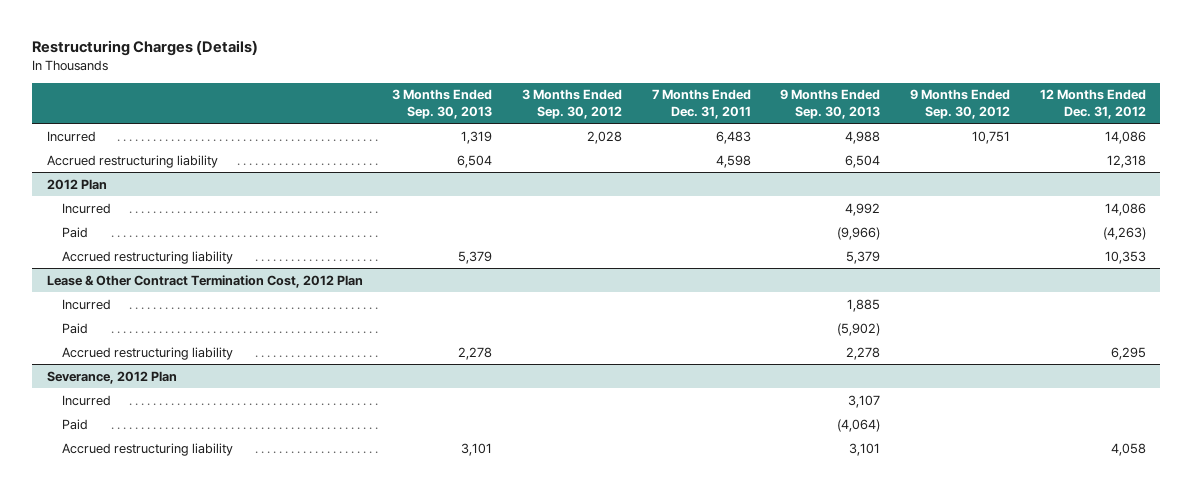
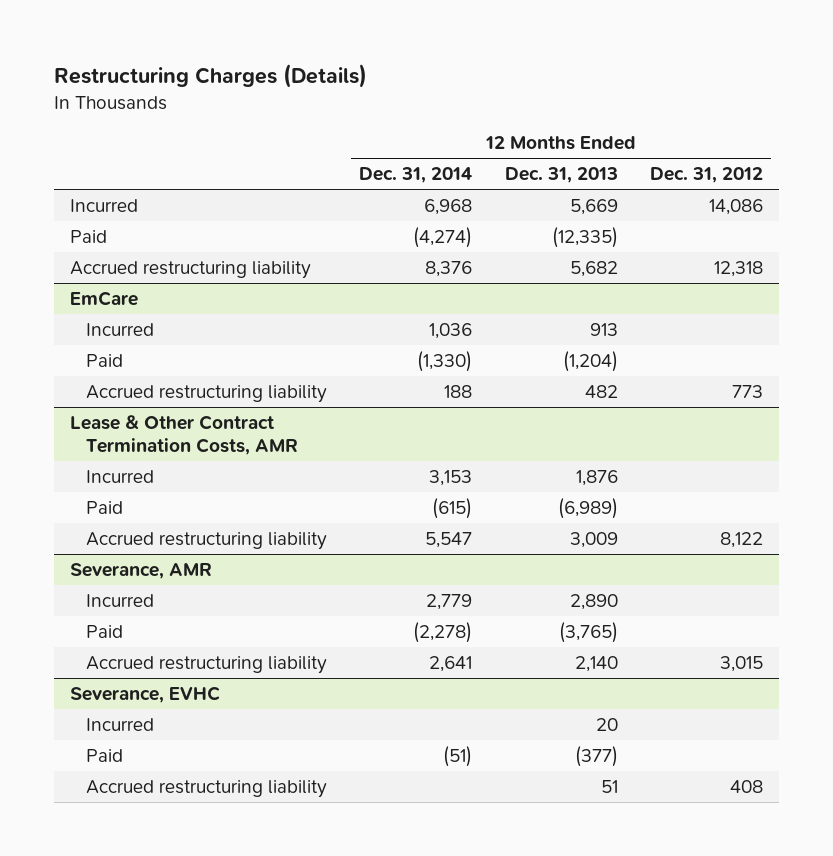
- | 3 Months Ended Sep. 30, 2013 | 3 Months Ended Sep. 30, 2012 | 7 Months Ended Dec. 31, 2011 | 9 Months Ended Sep. 30, 2013 | 9 Months Ended Sep. 30, 2012 | 12 Months Ended Dec. 31, 2012
+ | 12 Months Ended Dec. 31, 2014 | 12 Months Ended Dec. 31, 2013 | 12 Months Ended Dec. 31, 2012
+ Paid | (4,274) | (12,335) |
- 2012 Plan
- Incurred | | | | 4,992 | | 14,086
- Paid | | | | (9,966) | | (4,263)
- Accrued restructuring liability | 5,379 | | | 5,379 | | 10,353
- Lease & Other Contract Termination Cost, 2012 Plan
+ EmCare
+ Incurred | 1,036 | 913 |
+ Paid | (1,330) | (1,204) |
+ Accrued restructuring liability | 188 | 482 | 773
+ Lease & Other Contract Termination Costs, AMR
- Accrued restructuring liability | 2,278 | | | 2,278 | | 6,295
- Severance, 2012 Plan
- Incurred | | | | 3,107 | |
- Paid | | | | (4,064) | |
- Accrued restructuring liability | 3,101 | | | 3,101 | | 4,058
+ Accrued restructuring liability | 5,547 | 3,009 | 8,122
+ Severance, AMR
+ Incurred | 2,779 | 2,890 |
+ Paid | (2,278) | (3,765) |
+ Accrued restructuring liability | 2,641 | 2,140 | 3,015
+ Severance, EVHC
+ Incurred | | 20 |
+ Paid | (51) | (377) |
+ Accrued restructuring liability | | 51 | 408

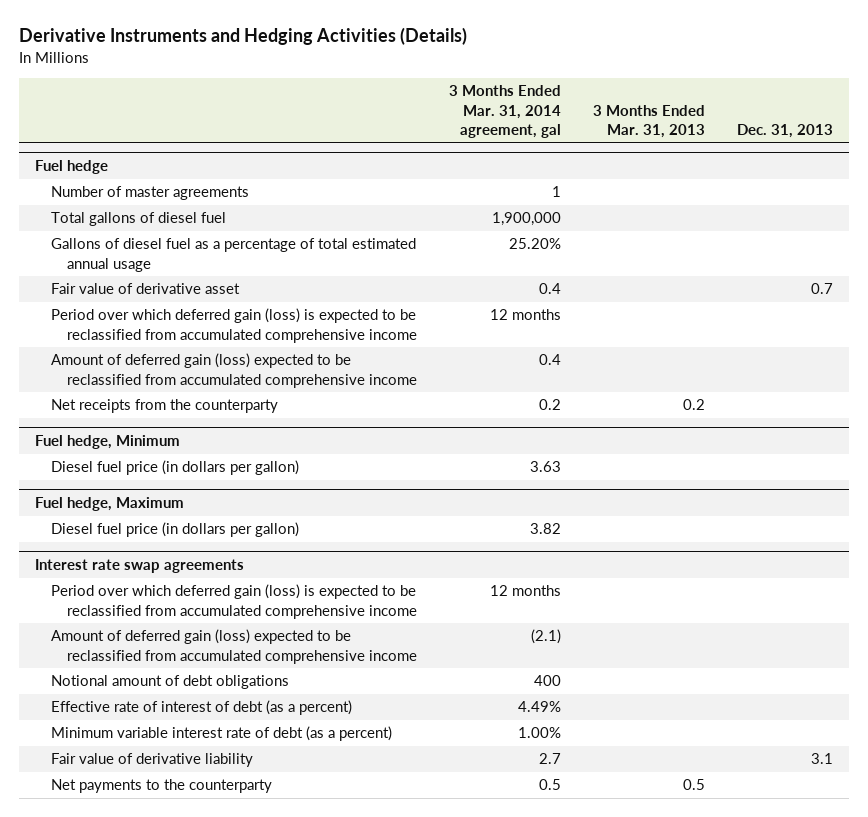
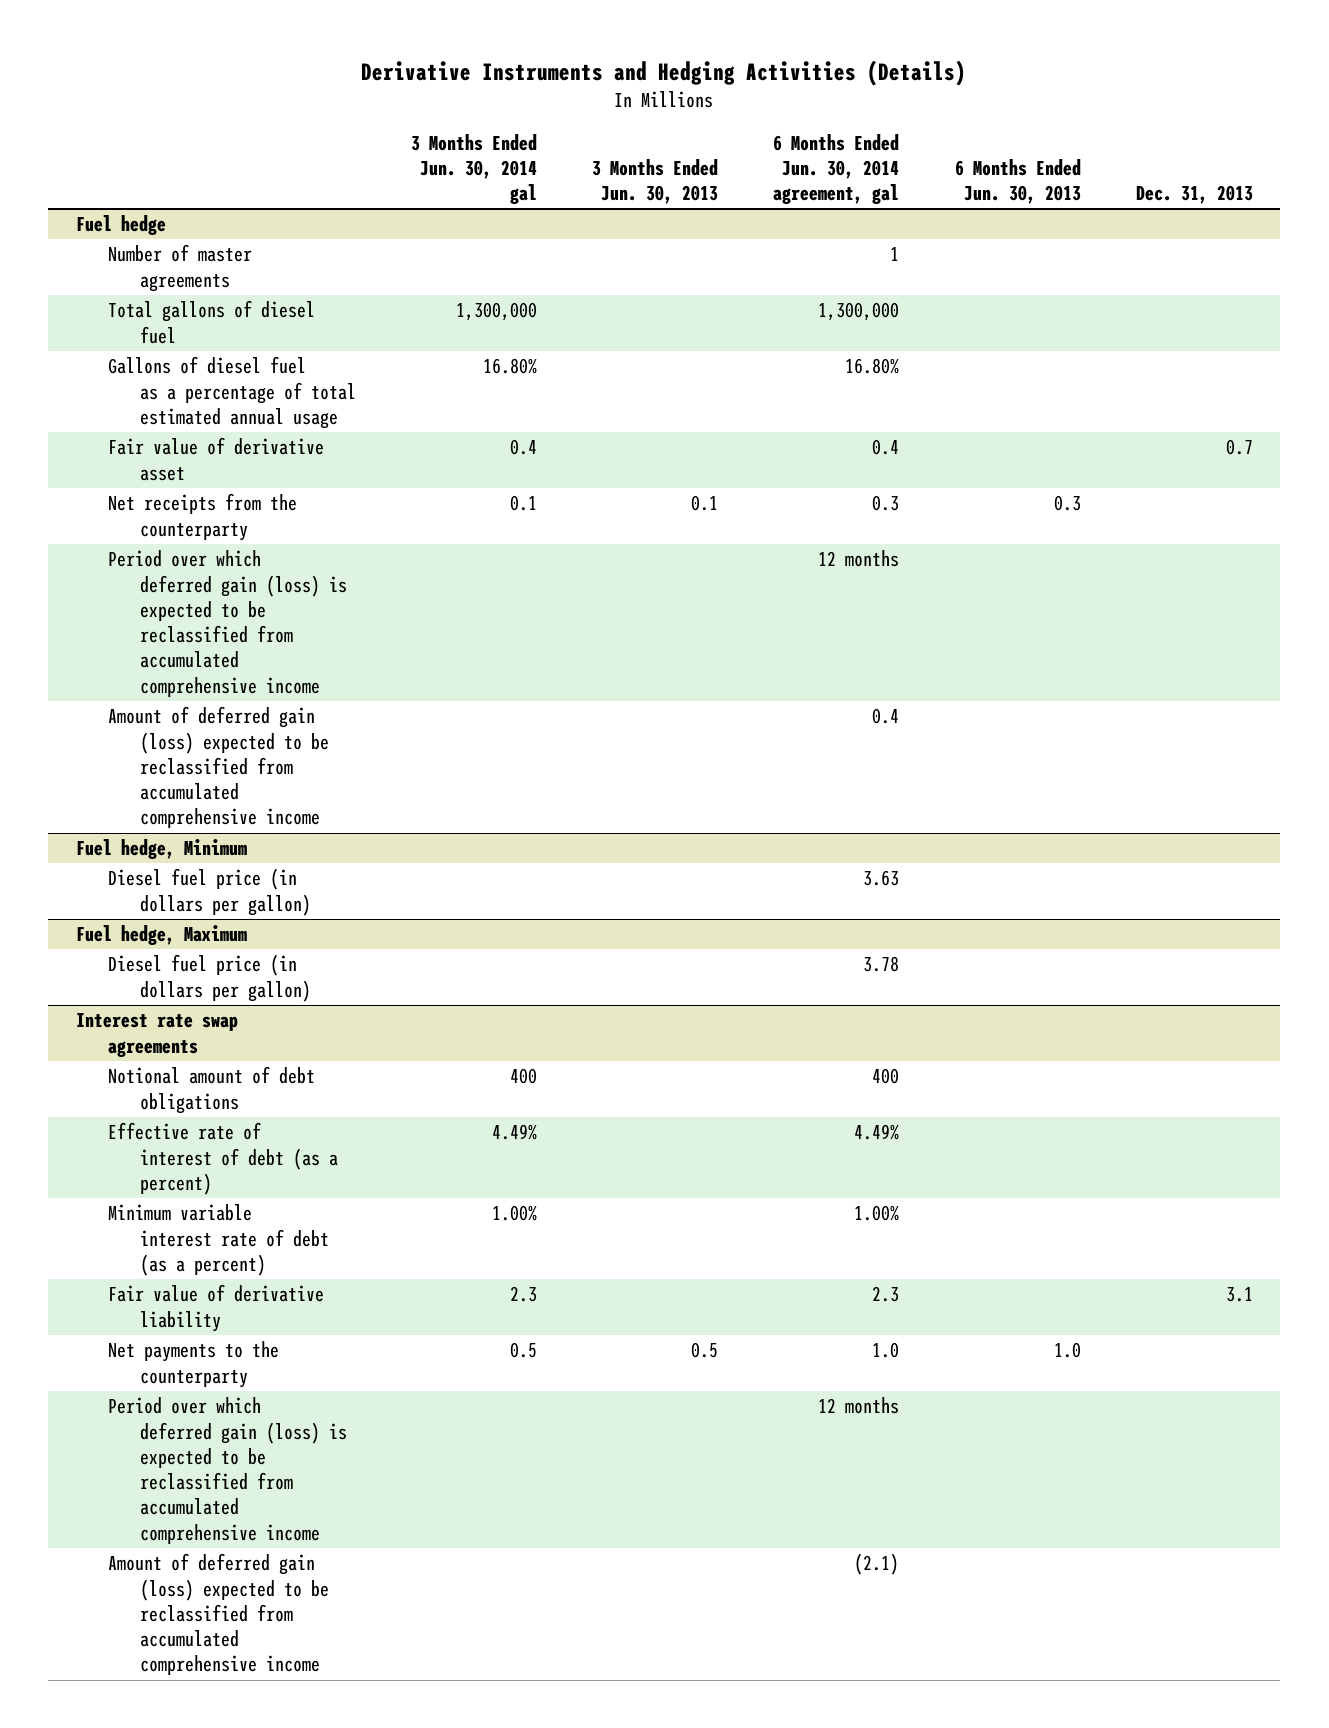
- | 3 Months Ended Mar. 31, 2014 agreement, gal | 3 Months Ended Mar. 31, 2013 | Dec. 31, 2013
+ | 3 Months Ended Jun. 30, 2014 gal | 3 Months Ended Jun. 30, 2013 | 6 Months Ended Jun. 30, 2014 agreement, gal | 6 Months Ended Jun. 30, 2013 | Dec. 31, 2013
@ Fuel hedge
moved up: Net receipts from the counterparty | 0.1 | 0.1 | 0.3 | 0.3 |
@ Interest rate swap agreements
moved down: Period over which deferred gain (loss) is expected to be reclassified from accumulated comprehensive income | | | 12 months | |
moved down: Amount of deferred gain (loss) expected to be reclassified from accumulated comprehensive income | | | (2.1) | |

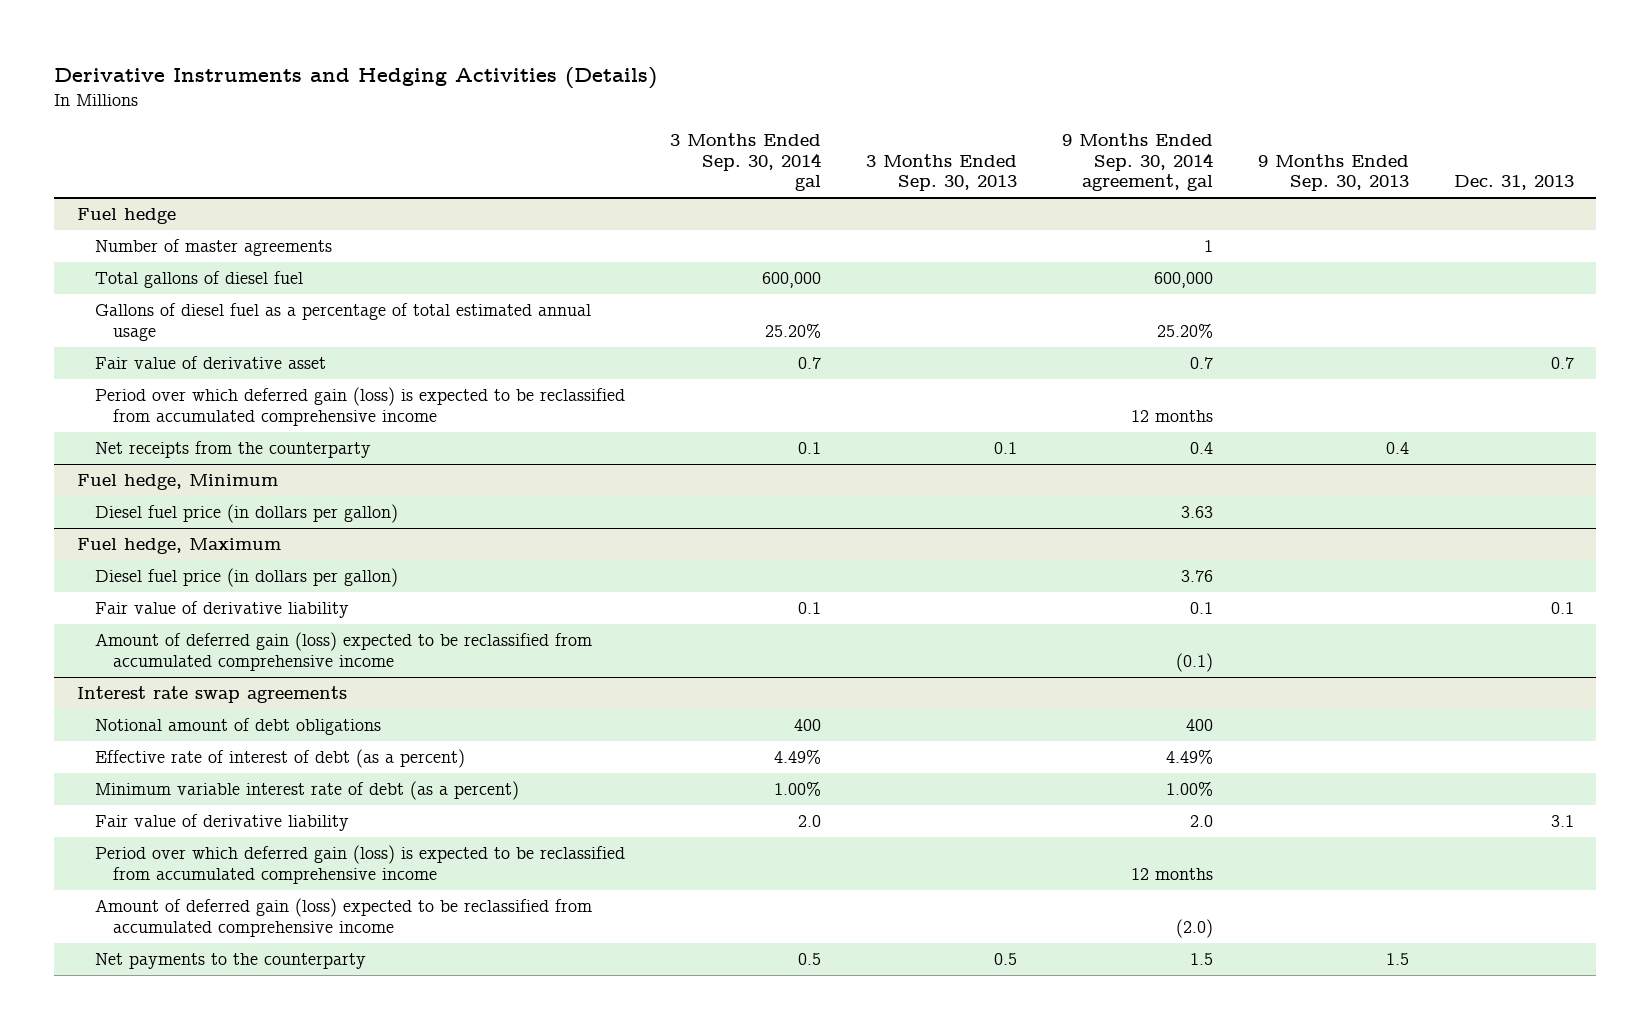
- | 3 Months Ended Jun. 30, 2014 gal | 3 Months Ended Jun. 30, 2013 | 6 Months Ended Jun. 30, 2014 agreement, gal | 6 Months Ended Jun. 30, 2013 | Dec. 31, 2013
+ | 3 Months Ended Sep. 30, 2014 gal | 3 Months Ended Sep. 30, 2013 | 9 Months Ended Sep. 30, 2014 agreement, gal | 9 Months Ended Sep. 30, 2013 | Dec. 31, 2013
@ Fuel hedge
- Amount of deferred gain (loss) expected to be reclassified from accumulated comprehensive income | | | 0.4 | |
moved down: Net receipts from the counterparty | 0.1 | 0.1 | 0.4 | 0.4 |
@ Fuel hedge, Maximum
+ Fair value of derivative liability | 0.1 | | 0.1 | | 0.1
+ Amount of deferred gain (loss) expected to be reclassified from accumulated comprehensive income | | | (0.1) | |
@ Interest rate swap agreements
moved down: Net payments to the counterparty | 0.5 | 0.5 | 1.5 | 1.5 |

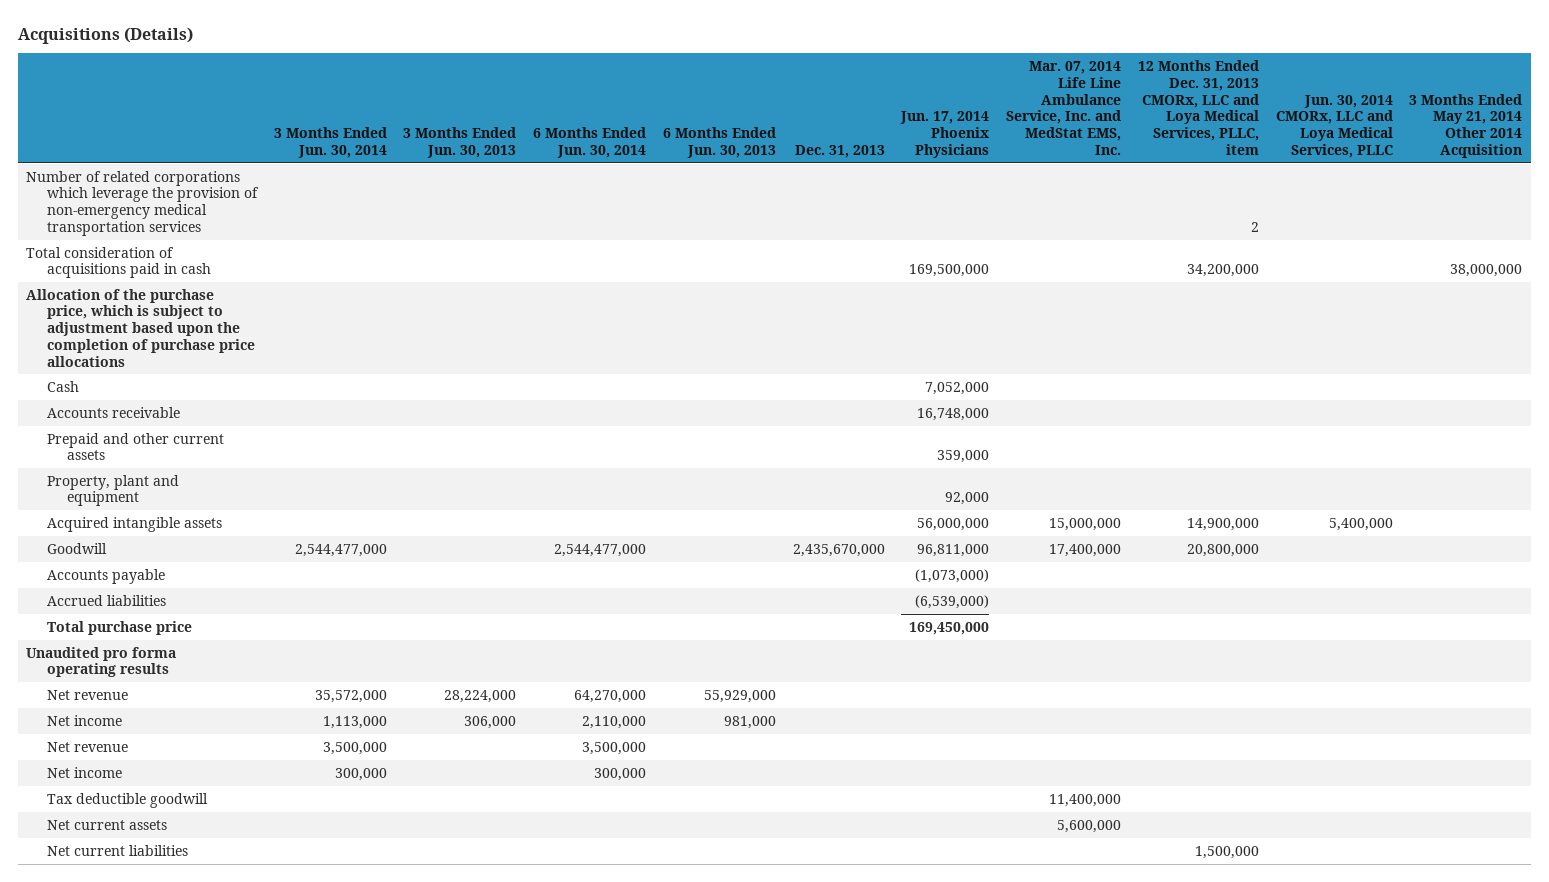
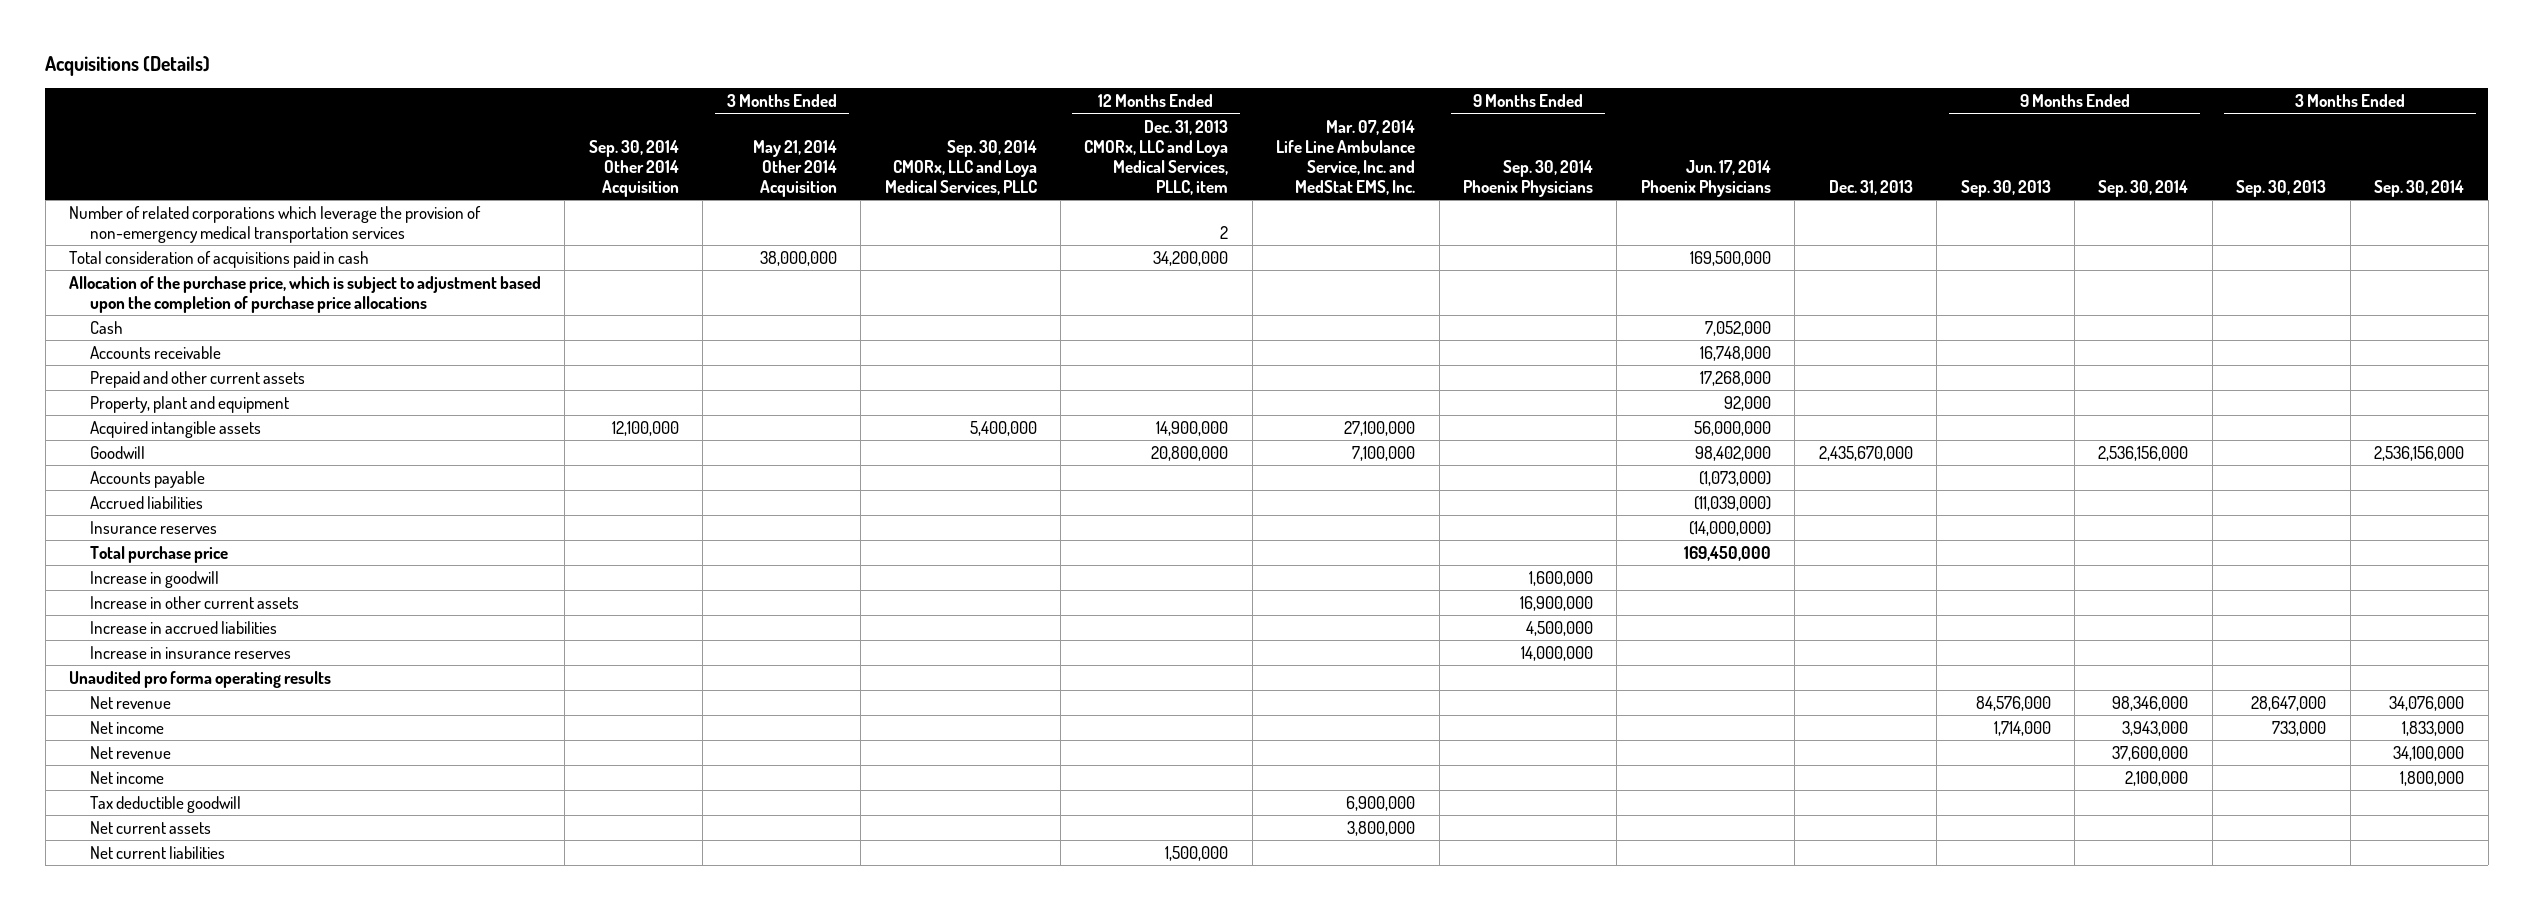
- | 3 Months Ended Jun. 30, 2014 | 3 Months Ended Jun. 30, 2013 | 6 Months Ended Jun. 30, 2014 | 6 Months Ended Jun. 30, 2013 | Dec. 31, 2013 | Jun. 17, 2014 Phoenix Physicians | Mar. 07, 2014 Life Line Ambulance Service, Inc. and MedStat EMS, Inc. | 12 Months Ended Dec. 31, 2013 CMORx, LLC and Loya Medical Services, PLLC, item | Jun. 30, 2014 CMORx, LLC and Loya Medical Services, PLLC | 3 Months Ended May 21, 2014 Other 2014 Acquisition
+ | Sep. 30, 2014 Other 2014 Acquisition | 3 Months Ended May 21, 2014 Other 2014 Acquisition | Sep. 30, 2014 CMORx, LLC and Loya Medical Services, PLLC | 12 Months Ended Dec. 31, 2013 CMORx, LLC and Loya Medical Services, PLLC, item | Mar. 07, 2014 Life Line Ambulance Service, Inc. and MedStat EMS, Inc. | 9 Months Ended Sep. 30, 2014 Phoenix Physicians | Jun. 17, 2014 Phoenix Physicians | Dec. 31, 2013 | 9 Months Ended Sep. 30, 2013 | 9 Months Ended Sep. 30, 2014 | 3 Months Ended Sep. 30, 2013 | 3 Months Ended Sep. 30, 2014
- Prepaid and other current assets | | | | | | 359,000 | | | |
+ Prepaid and other current assets | | | | | | | 17,268,000 | | | | |
- Acquired intangible assets | | | | | | 56,000,000 | 15,000,000 | 14,900,000 | 5,400,000 |
- Goodwill | 2,544,477,000 | | 2,544,477,000 | | 2,435,670,000 | 96,811,000 | 17,400,000 | 20,800,000 | |
+ Acquired intangible assets | 12,100,000 | | 5,400,000 | 14,900,000 | 27,100,000 | | 56,000,000 | | | | |
+ Goodwill | | | | 20,800,000 | 7,100,000 | | 98,402,000 | 2,435,670,000 | | 2,536,156,000 | | 2,536,156,000
- Accrued liabilities | | | | | | (6,539,000) | | | |
+ Accrued liabilities | | | | | | | (11,039,000) | | | | |
+ Insurance reserves | | | | | | | (14,000,000) | | | | |
+ Increase in goodwill | | | | | | 1,600,000 | | | | | |
+ Increase in other current assets | | | | | | 16,900,000 | | | | | |
+ Increase in accrued liabilities | | | | | | 4,500,000 | | | | | |
+ Increase in insurance reserves | | | | | | 14,000,000 | | | | | |
- Tax deductible goodwill | | | | | | | 11,400,000 | | |
- Net current assets | | | | | | | 5,600,000 | | |
+ Tax deductible goodwill | | | | | 6,900,000 | | | | | | |
+ Net current assets | | | | | 3,800,000 | | | | | | |

